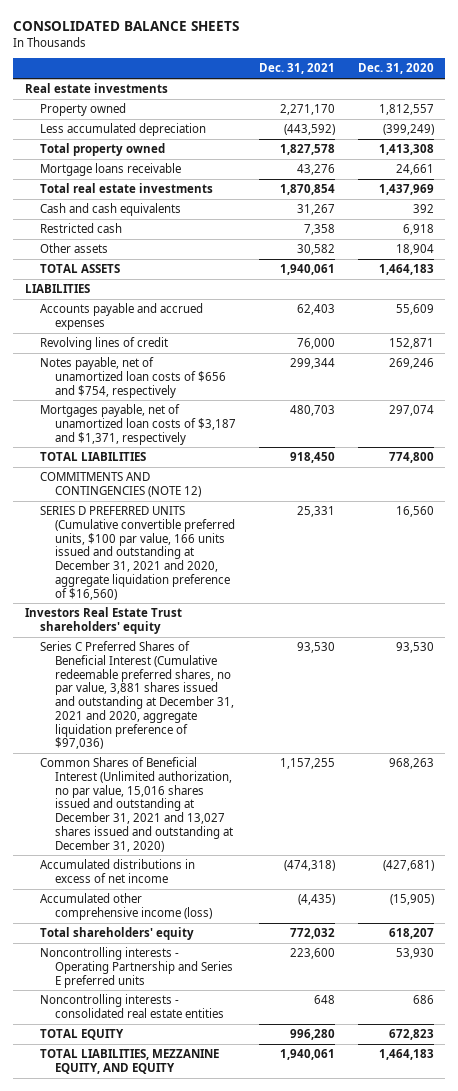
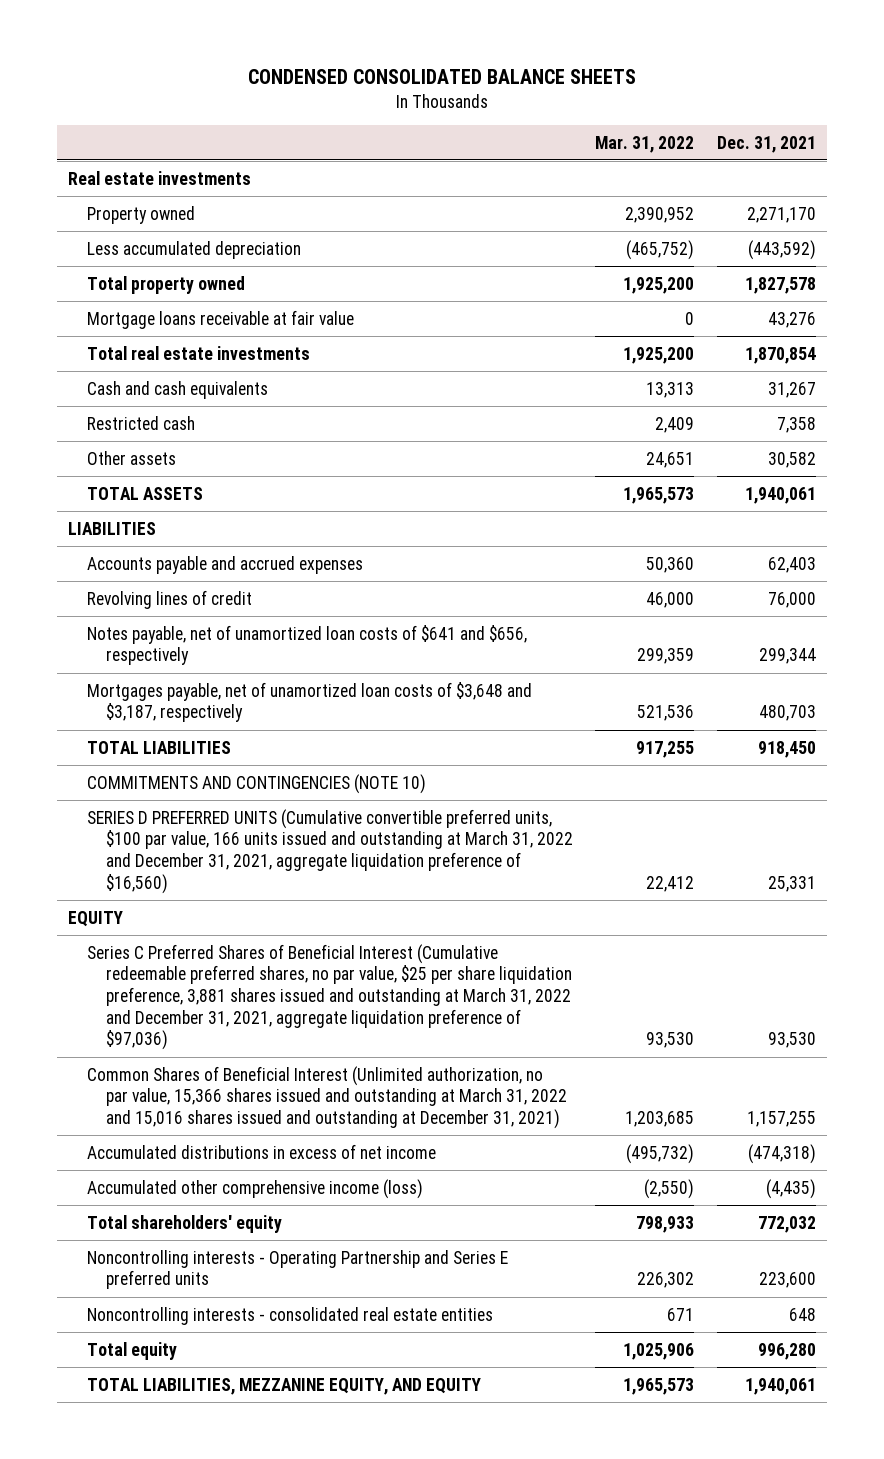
- CONSOLIDATED BALANCE SHEETS
+ CONDENSED CONSOLIDATED BALANCE SHEETS
- | Dec. 31, 2021 | Dec. 31, 2020
+ | Mar. 31, 2022 | Dec. 31, 2021
- Mortgage loans receivable | 43,276 | 24,661
+ Mortgage loans receivable at fair value | 0 | 43,276
- Notes payable, net of unamortized loan costs of $656 and $754, respectively | 299,344 | 269,246
- Mortgages payable, net of unamortized loan costs of $3,187 and $1,371, respectively | 480,703 | 297,074
+ Notes payable, net of unamortized loan costs of $641 and $656, respectively | 299,359 | 299,344
+ Mortgages payable, net of unamortized loan costs of $3,648 and $3,187, respectively | 521,536 | 480,703
- COMMITMENTS AND CONTINGENCIES (NOTE 12)
- SERIES D PREFERRED UNITS (Cumulative convertible preferred units, $100 par value, 166 units issued and outstanding at December 31, 2021 and 2020, aggregate liquidation preference of $16,560) | 25,331 | 16,560
- Investors Real Estate Trust shareholders' equity
- Series C Preferred Shares of Beneficial Interest (Cumulative redeemable preferred shares, no par value, 3,881 shares issued and outstanding at December 31, 2021 and 2020, aggregate liquidation preference of $97,036) | 93,530 | 93,530
- Common Shares of Beneficial Interest (Unlimited authorization, no par value, 15,016 shares issued and outstanding at December 31, 2021 and 13,027 shares issued and outstanding at December 31, 2020) | 1,157,255 | 968,263
+ COMMITMENTS AND CONTINGENCIES (NOTE 10)
+ SERIES D PREFERRED UNITS (Cumulative convertible preferred units, $100 par value, 166 units issued and outstanding at March 31, 2022 and December 31, 2021, aggregate liquidation preference of $16,560) | 22,412 | 25,331
+ EQUITY
+ Series C Preferred Shares of Beneficial Interest (Cumulative redeemable preferred shares, no par value, $25 per share liquidation preference, 3,881 shares issued and outstanding at March 31, 2022 and December 31, 2021, aggregate liquidation preference of $97,036) | 93,530 | 93,530
+ Common Shares of Beneficial Interest (Unlimited authorization, no par value, 15,366 shares issued and outstanding at March 31, 2022 and 15,016 shares issued and outstanding at December 31, 2021) | 1,203,685 | 1,157,255
- TOTAL EQUITY | 996,280 | 672,823
+ Total equity | 1,025,906 | 996,280

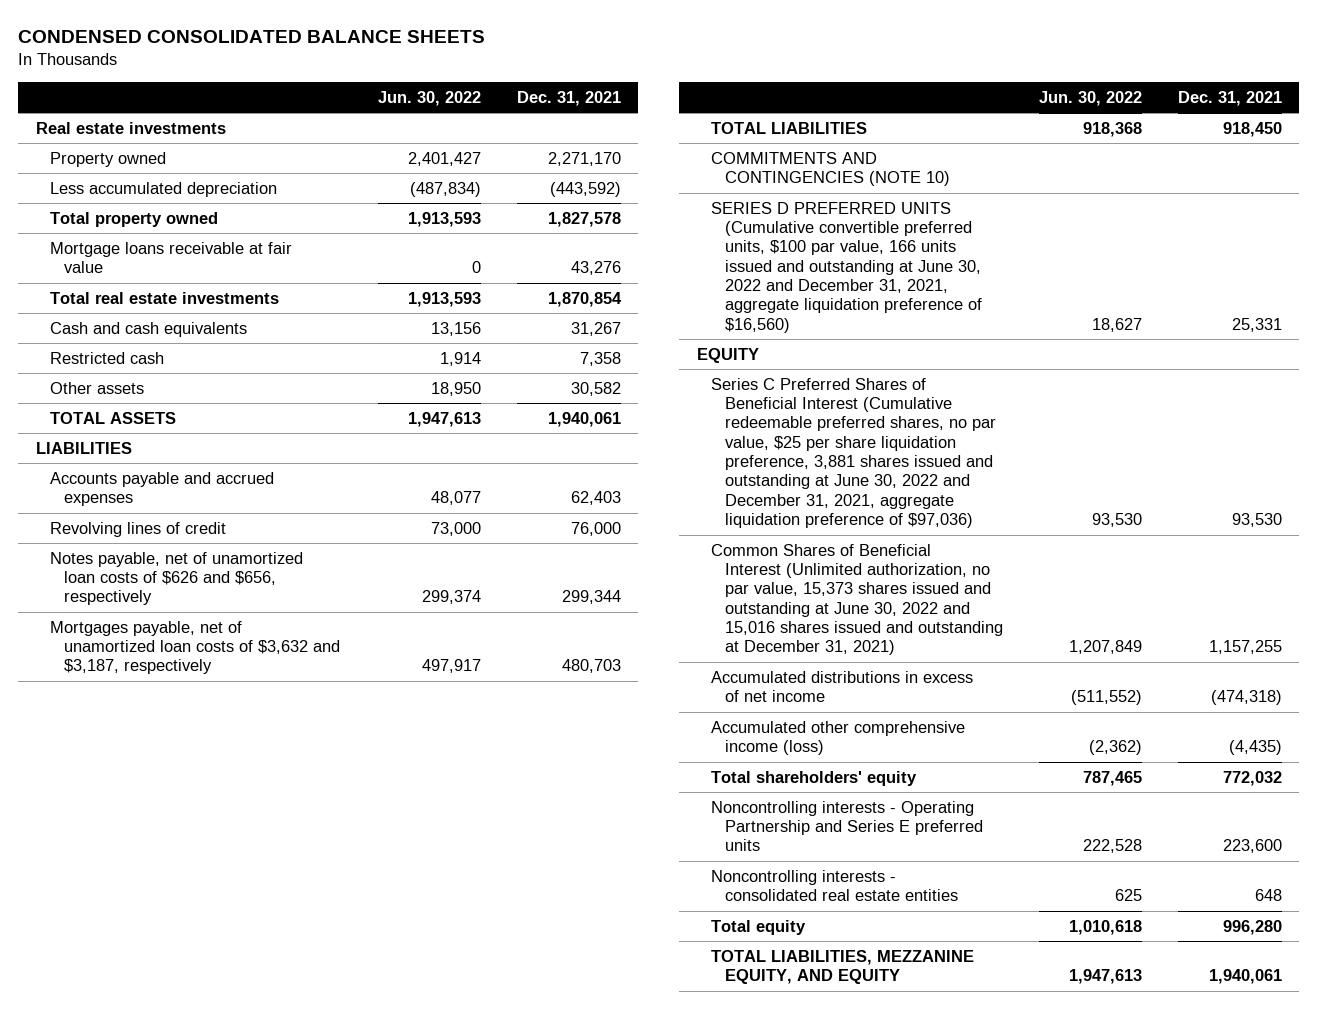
- | Mar. 31, 2022 | Dec. 31, 2021
+ | Jun. 30, 2022 | Dec. 31, 2021
- Notes payable, net of unamortized loan costs of $641 and $656, respectively | 299,359 | 299,344
- Mortgages payable, net of unamortized loan costs of $3,648 and $3,187, respectively | 521,536 | 480,703
+ Notes payable, net of unamortized loan costs of $626 and $656, respectively | 299,374 | 299,344
+ Mortgages payable, net of unamortized loan costs of $3,632 and $3,187, respectively | 497,917 | 480,703
- SERIES D PREFERRED UNITS (Cumulative convertible preferred units, $100 par value, 166 units issued and outstanding at March 31, 2022 and December 31, 2021, aggregate liquidation preference of $16,560) | 22,412 | 25,331
+ SERIES D PREFERRED UNITS (Cumulative convertible preferred units, $100 par value, 166 units issued and outstanding at June 30, 2022 and December 31, 2021, aggregate liquidation preference of $16,560) | 18,627 | 25,331
- Series C Preferred Shares of Beneficial Interest (Cumulative redeemable preferred shares, no par value, $25 per share liquidation preference, 3,881 shares issued and outstanding at March 31, 2022 and December 31, 2021, aggregate liquidation preference of $97,036) | 93,530 | 93,530
- Common Shares of Beneficial Interest (Unlimited authorization, no par value, 15,366 shares issued and outstanding at March 31, 2022 and 15,016 shares issued and outstanding at December 31, 2021) | 1,203,685 | 1,157,255
+ Series C Preferred Shares of Beneficial Interest (Cumulative redeemable preferred shares, no par value, $25 per share liquidation preference, 3,881 shares issued and outstanding at June 30, 2022 and December 31, 2021, aggregate liquidation preference of $97,036) | 93,530 | 93,530
+ Common Shares of Beneficial Interest (Unlimited authorization, no par value, 15,373 shares issued and outstanding at June 30, 2022 and 15,016 shares issued and outstanding at December 31, 2021) | 1,207,849 | 1,157,255

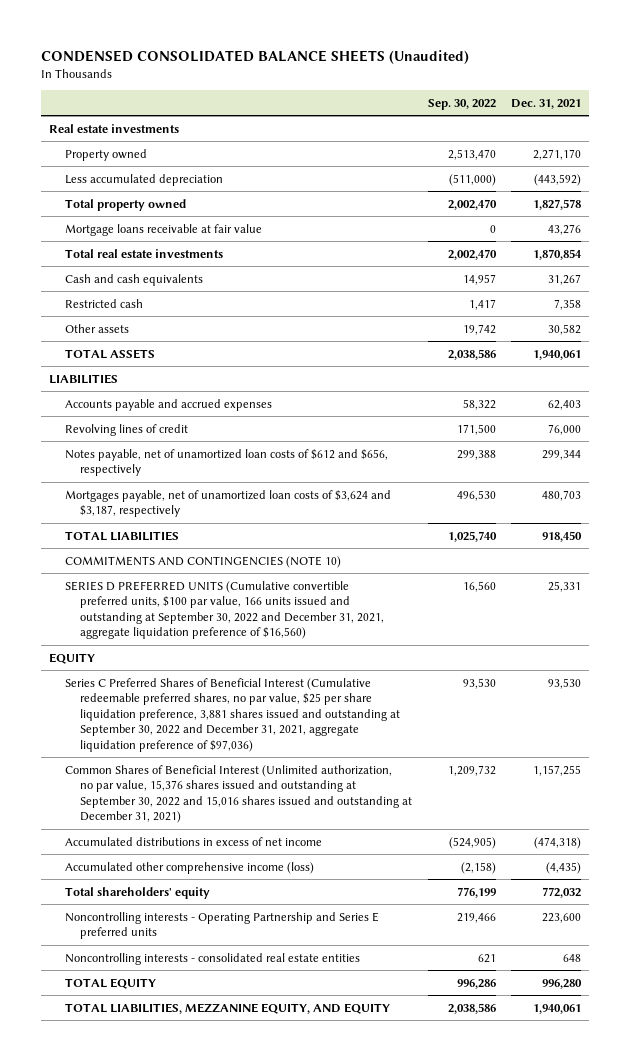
- CONDENSED CONSOLIDATED BALANCE SHEETS
+ CONDENSED CONSOLIDATED BALANCE SHEETS (Unaudited)
- | Jun. 30, 2022 | Dec. 31, 2021
+ | Sep. 30, 2022 | Dec. 31, 2021
- Notes payable, net of unamortized loan costs of $626 and $656, respectively | 299,374 | 299,344
- Mortgages payable, net of unamortized loan costs of $3,632 and $3,187, respectively | 497,917 | 480,703
+ Notes payable, net of unamortized loan costs of $612 and $656, respectively | 299,388 | 299,344
+ Mortgages payable, net of unamortized loan costs of $3,624 and $3,187, respectively | 496,530 | 480,703
- SERIES D PREFERRED UNITS (Cumulative convertible preferred units, $100 par value, 166 units issued and outstanding at June 30, 2022 and December 31, 2021, aggregate liquidation preference of $16,560) | 18,627 | 25,331
+ SERIES D PREFERRED UNITS (Cumulative convertible preferred units, $100 par value, 166 units issued and outstanding at September 30, 2022 and December 31, 2021, aggregate liquidation preference of $16,560) | 16,560 | 25,331
- Series C Preferred Shares of Beneficial Interest (Cumulative redeemable preferred shares, no par value, $25 per share liquidation preference, 3,881 shares issued and outstanding at June 30, 2022 and December 31, 2021, aggregate liquidation preference of $97,036) | 93,530 | 93,530
- Common Shares of Beneficial Interest (Unlimited authorization, no par value, 15,373 shares issued and outstanding at June 30, 2022 and 15,016 shares issued and outstanding at December 31, 2021) | 1,207,849 | 1,157,255
+ Series C Preferred Shares of Beneficial Interest (Cumulative redeemable preferred shares, no par value, $25 per share liquidation preference, 3,881 shares issued and outstanding at September 30, 2022 and December 31, 2021, aggregate liquidation preference of $97,036) | 93,530 | 93,530
+ Common Shares of Beneficial Interest (Unlimited authorization, no par value, 15,376 shares issued and outstanding at September 30, 2022 and 15,016 shares issued and outstanding at December 31, 2021) | 1,209,732 | 1,157,255
- Total equity | 1,010,618 | 996,280
+ TOTAL EQUITY | 996,286 | 996,280

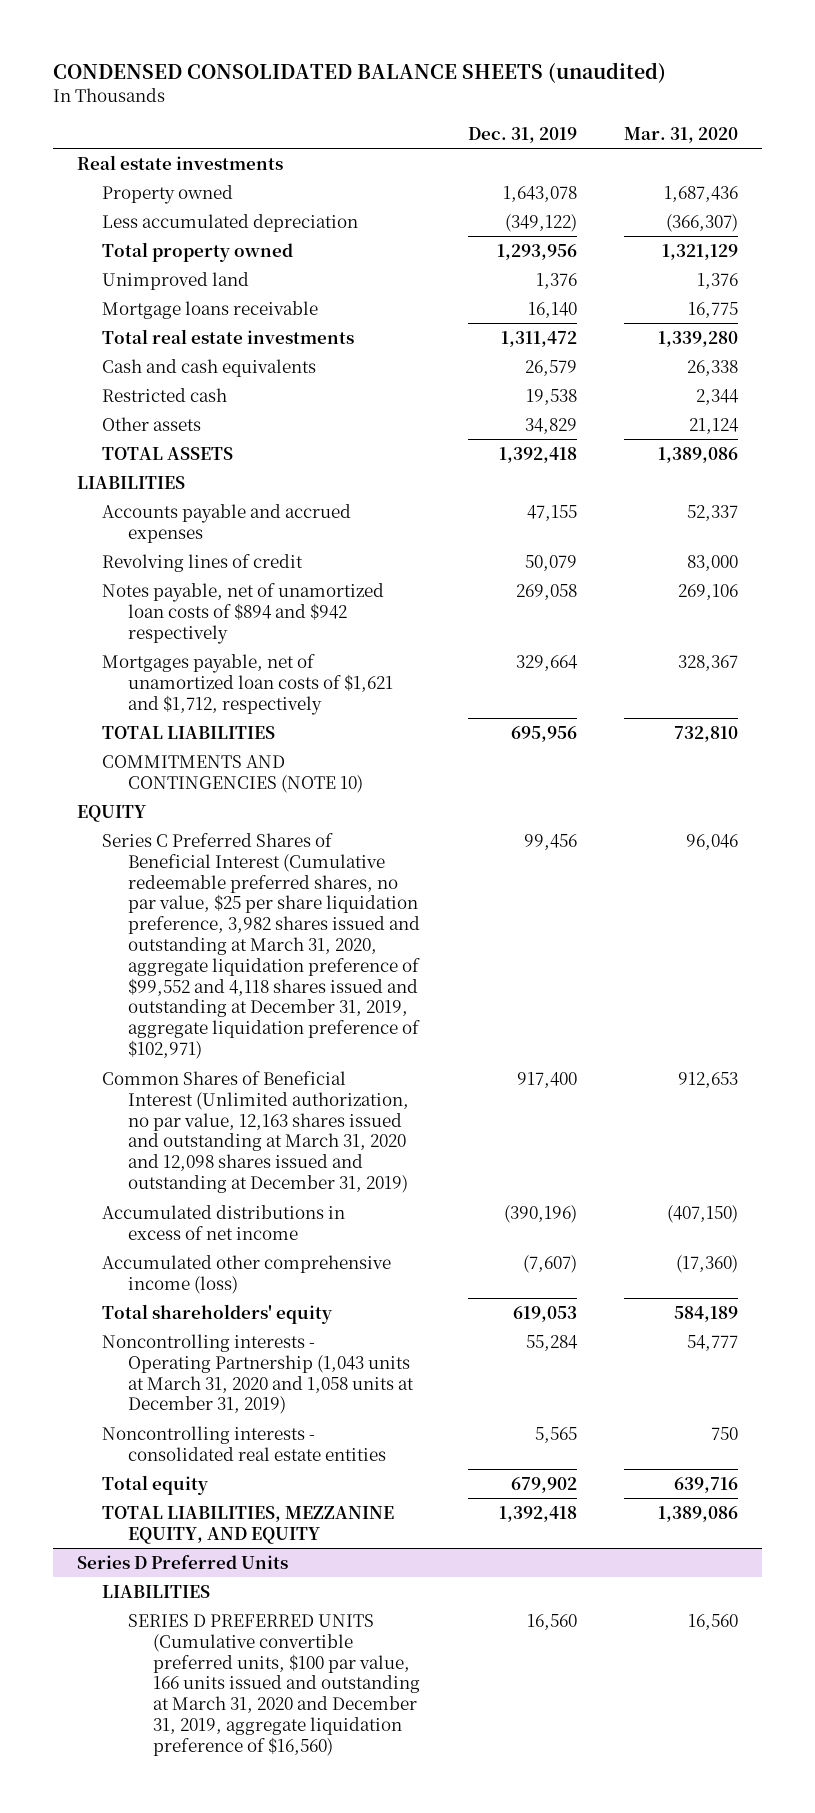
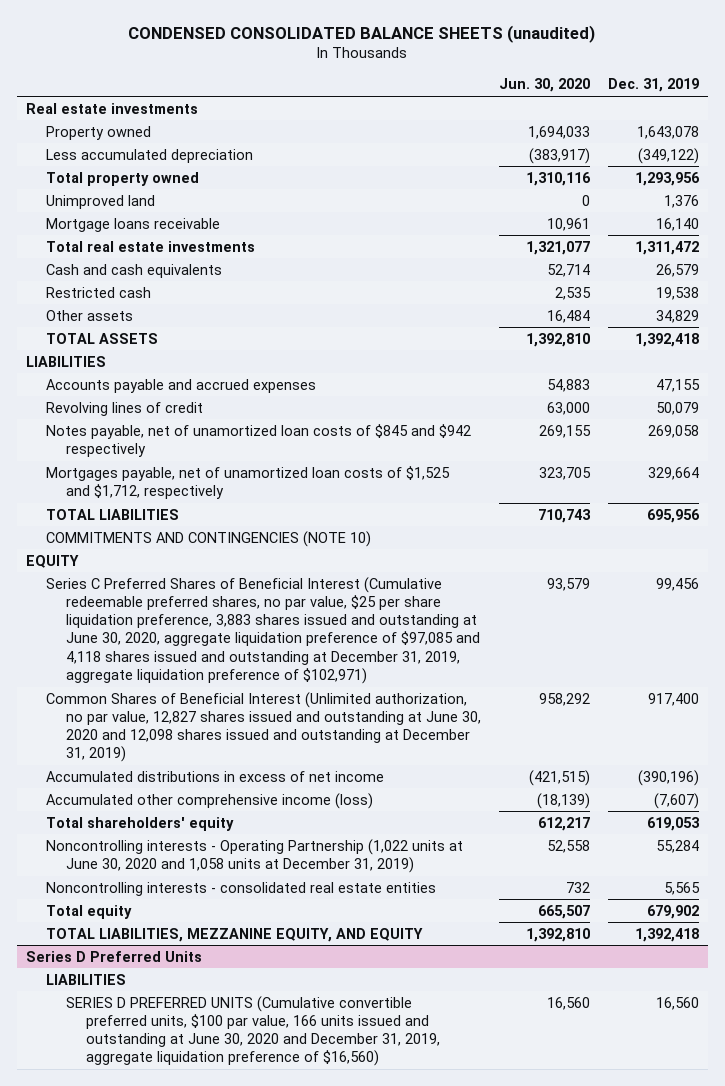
- | Dec. 31, 2019 | Mar. 31, 2020
+ | Jun. 30, 2020 | Dec. 31, 2019
- Notes payable, net of unamortized loan costs of $894 and $942 respectively | 269,058 | 269,106
- Mortgages payable, net of unamortized loan costs of $1,621 and $1,712, respectively | 329,664 | 328,367
+ Notes payable, net of unamortized loan costs of $845 and $942 respectively | 269,155 | 269,058
+ Mortgages payable, net of unamortized loan costs of $1,525 and $1,712, respectively | 323,705 | 329,664
- Series C Preferred Shares of Beneficial Interest (Cumulative redeemable preferred shares, no par value, $25 per share liquidation preference, 3,982 shares issued and outstanding at March 31, 2020, aggregate liquidation preference of $99,552 and 4,118 shares issued and outstanding at December 31, 2019, aggregate liquidation preference of $102,971) | 99,456 | 96,046
- Common Shares of Beneficial Interest (Unlimited authorization, no par value, 12,163 shares issued and outstanding at March 31, 2020 and 12,098 shares issued and outstanding at December 31, 2019) | 917,400 | 912,653
+ Series C Preferred Shares of Beneficial Interest (Cumulative redeemable preferred shares, no par value, $25 per share liquidation preference, 3,883 shares issued and outstanding at June 30, 2020, aggregate liquidation preference of $97,085 and 4,118 shares issued and outstanding at December 31, 2019, aggregate liquidation preference of $102,971) | 93,579 | 99,456
+ Common Shares of Beneficial Interest (Unlimited authorization, no par value, 12,827 shares issued and outstanding at June 30, 2020 and 12,098 shares issued and outstanding at December 31, 2019) | 958,292 | 917,400
- Noncontrolling interests - Operating Partnership (1,043 units at March 31, 2020 and 1,058 units at December 31, 2019) | 55,284 | 54,777
+ Noncontrolling interests - Operating Partnership (1,022 units at June 30, 2020 and 1,058 units at December 31, 2019) | 52,558 | 55,284
@ Series D Preferred Units
- SERIES D PREFERRED UNITS (Cumulative convertible preferred units, $100 par value, 166 units issued and outstanding at March 31, 2020 and December 31, 2019, aggregate liquidation preference of $16,560) | 16,560 | 16,560
+ SERIES D PREFERRED UNITS (Cumulative convertible preferred units, $100 par value, 166 units issued and outstanding at June 30, 2020 and December 31, 2019, aggregate liquidation preference of $16,560) | 16,560 | 16,560

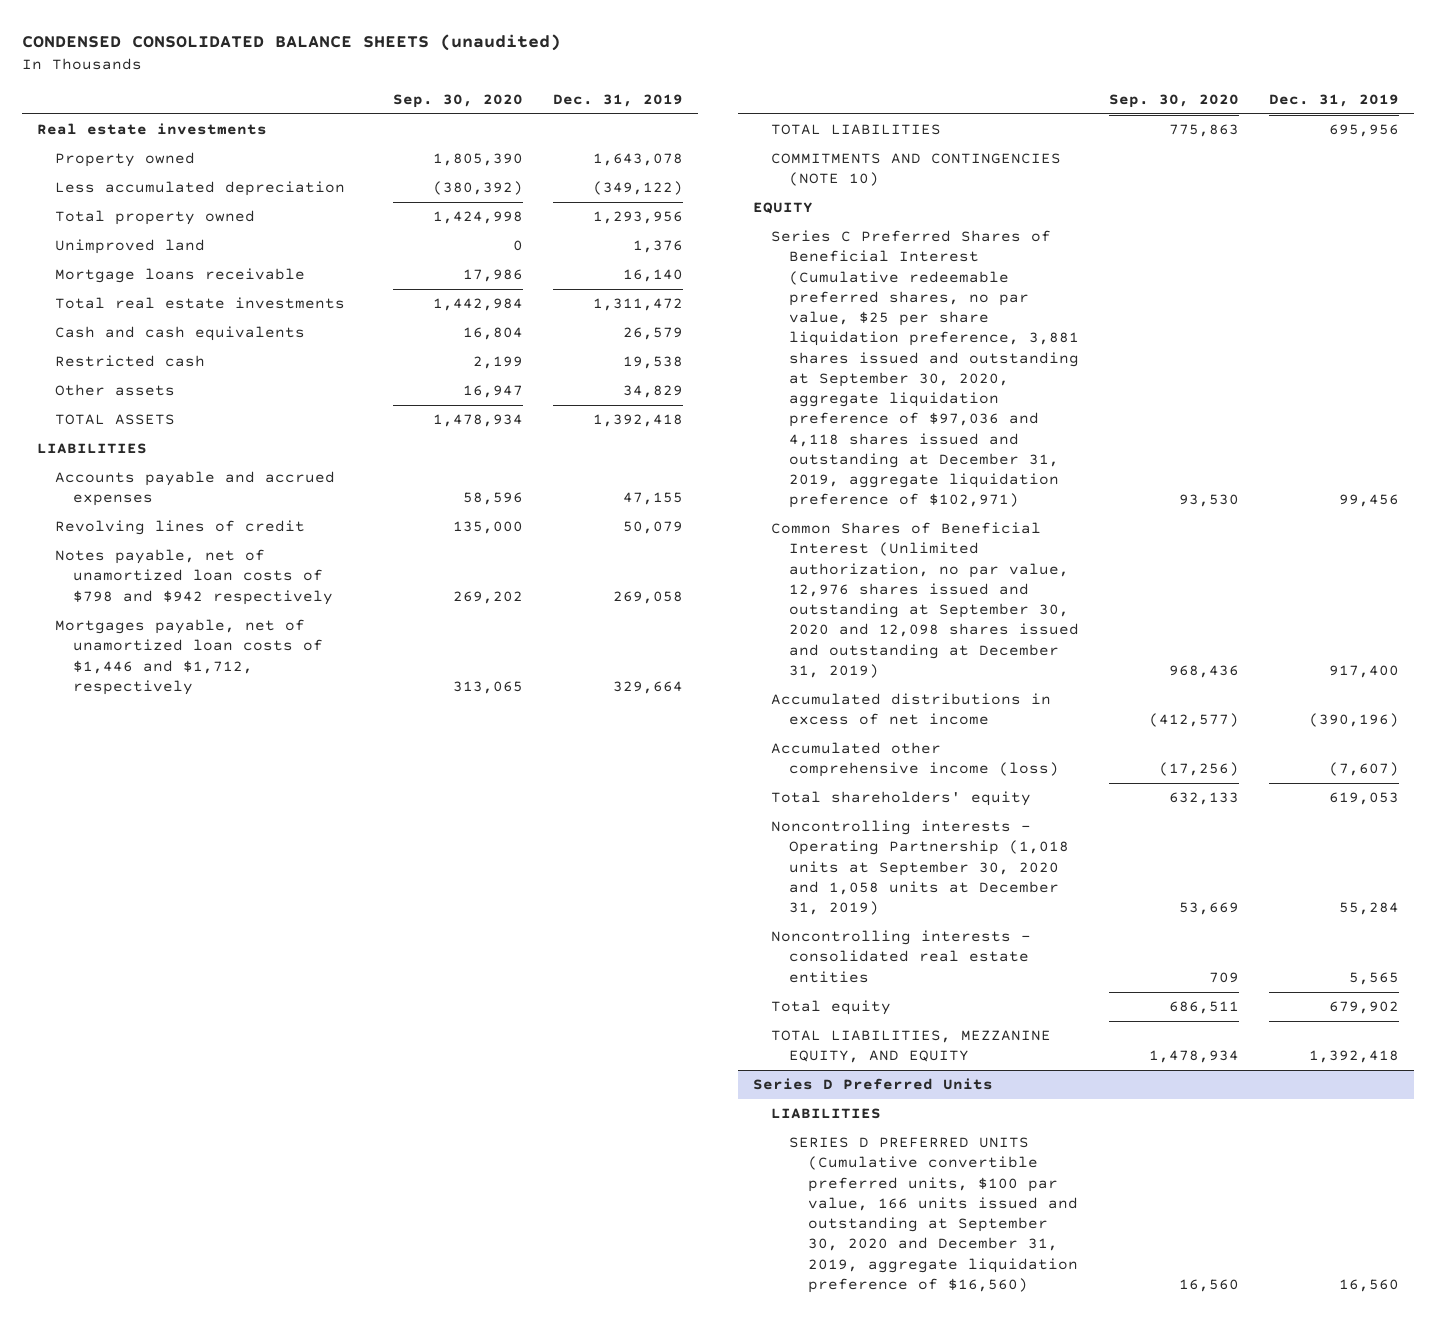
- | Jun. 30, 2020 | Dec. 31, 2019
+ | Sep. 30, 2020 | Dec. 31, 2019
- Notes payable, net of unamortized loan costs of $845 and $942 respectively | 269,155 | 269,058
- Mortgages payable, net of unamortized loan costs of $1,525 and $1,712, respectively | 323,705 | 329,664
+ Notes payable, net of unamortized loan costs of $798 and $942 respectively | 269,202 | 269,058
+ Mortgages payable, net of unamortized loan costs of $1,446 and $1,712, respectively | 313,065 | 329,664
- Series C Preferred Shares of Beneficial Interest (Cumulative redeemable preferred shares, no par value, $25 per share liquidation preference, 3,883 shares issued and outstanding at June 30, 2020, aggregate liquidation preference of $97,085 and 4,118 shares issued and outstanding at December 31, 2019, aggregate liquidation preference of $102,971) | 93,579 | 99,456
- Common Shares of Beneficial Interest (Unlimited authorization, no par value, 12,827 shares issued and outstanding at June 30, 2020 and 12,098 shares issued and outstanding at December 31, 2019) | 958,292 | 917,400
+ Series C Preferred Shares of Beneficial Interest (Cumulative redeemable preferred shares, no par value, $25 per share liquidation preference, 3,881 shares issued and outstanding at September 30, 2020, aggregate liquidation preference of $97,036 and 4,118 shares issued and outstanding at December 31, 2019, aggregate liquidation preference of $102,971) | 93,530 | 99,456
+ Common Shares of Beneficial Interest (Unlimited authorization, no par value, 12,976 shares issued and outstanding at September 30, 2020 and 12,098 shares issued and outstanding at December 31, 2019) | 968,436 | 917,400
- Noncontrolling interests - Operating Partnership (1,022 units at June 30, 2020 and 1,058 units at December 31, 2019) | 52,558 | 55,284
+ Noncontrolling interests - Operating Partnership (1,018 units at September 30, 2020 and 1,058 units at December 31, 2019) | 53,669 | 55,284
@ Series D Preferred Units
- SERIES D PREFERRED UNITS (Cumulative convertible preferred units, $100 par value, 166 units issued and outstanding at June 30, 2020 and December 31, 2019, aggregate liquidation preference of $16,560) | 16,560 | 16,560
+ SERIES D PREFERRED UNITS (Cumulative convertible preferred units, $100 par value, 166 units issued and outstanding at September 30, 2020 and December 31, 2019, aggregate liquidation preference of $16,560) | 16,560 | 16,560

